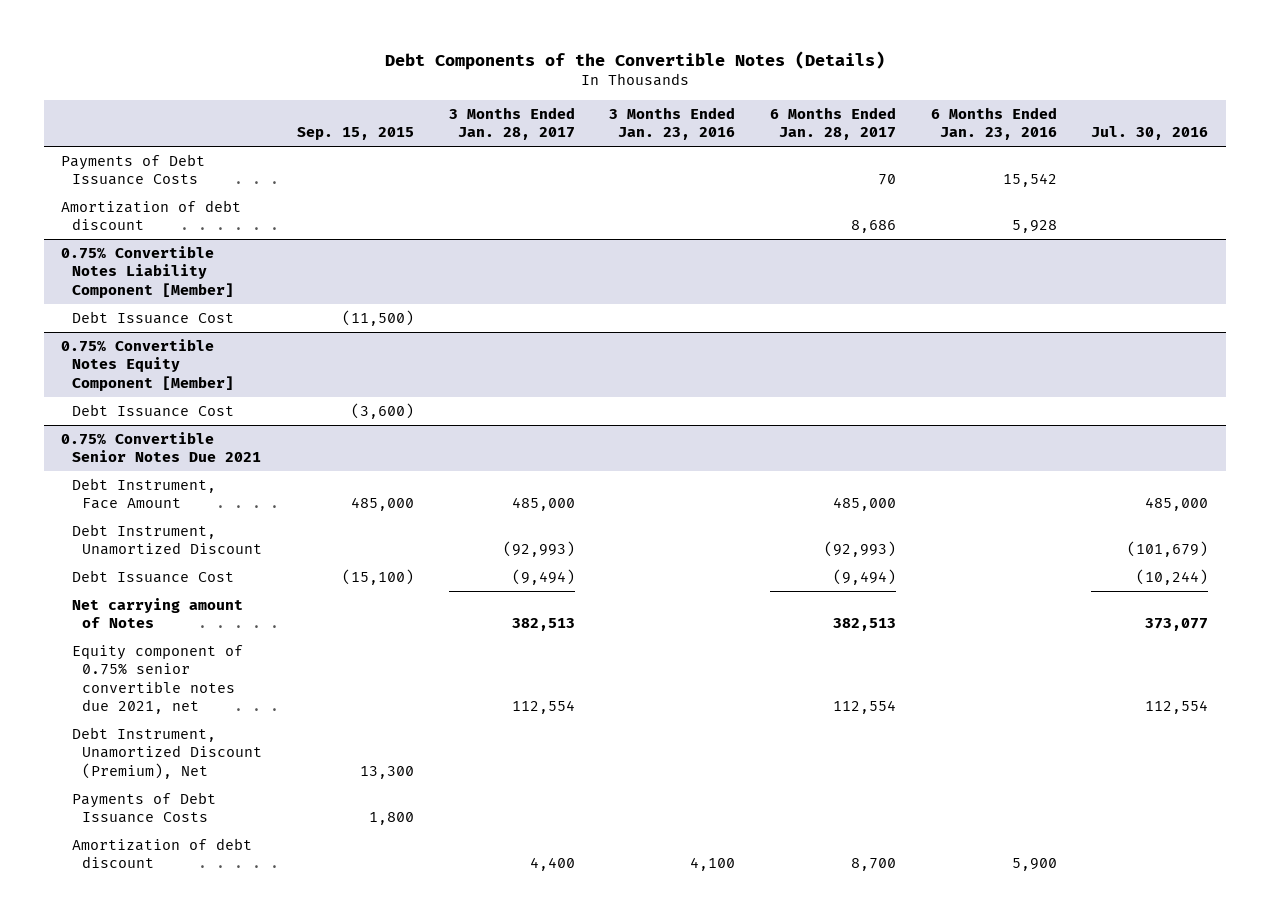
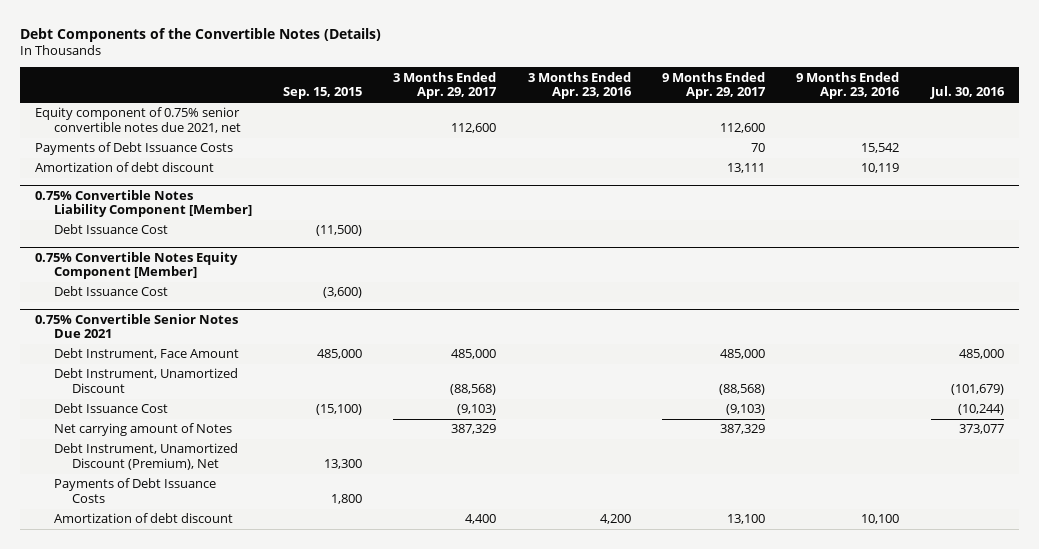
- | Sep. 15, 2015 | 3 Months Ended Jan. 28, 2017 | 3 Months Ended Jan. 23, 2016 | 6 Months Ended Jan. 28, 2017 | 6 Months Ended Jan. 23, 2016 | Jul. 30, 2016
+ | Sep. 15, 2015 | 3 Months Ended Apr. 29, 2017 | 3 Months Ended Apr. 23, 2016 | 9 Months Ended Apr. 29, 2017 | 9 Months Ended Apr. 23, 2016 | Jul. 30, 2016
+ Equity component of 0.75% senior convertible notes due 2021, net | | 112,600 | | 112,600 | |
@ 0.75% Convertible Senior Notes Due 2021
- Equity component of 0.75% senior convertible notes due 2021, net | | 112,554 | | 112,554 | | 112,554

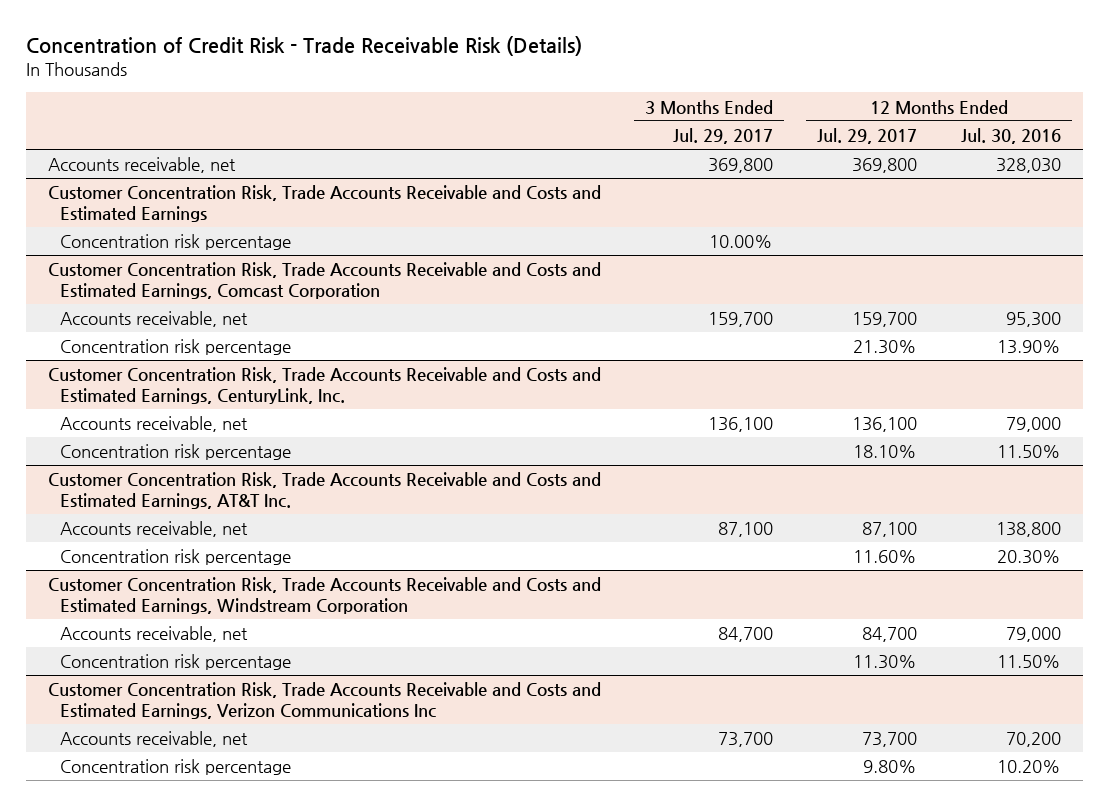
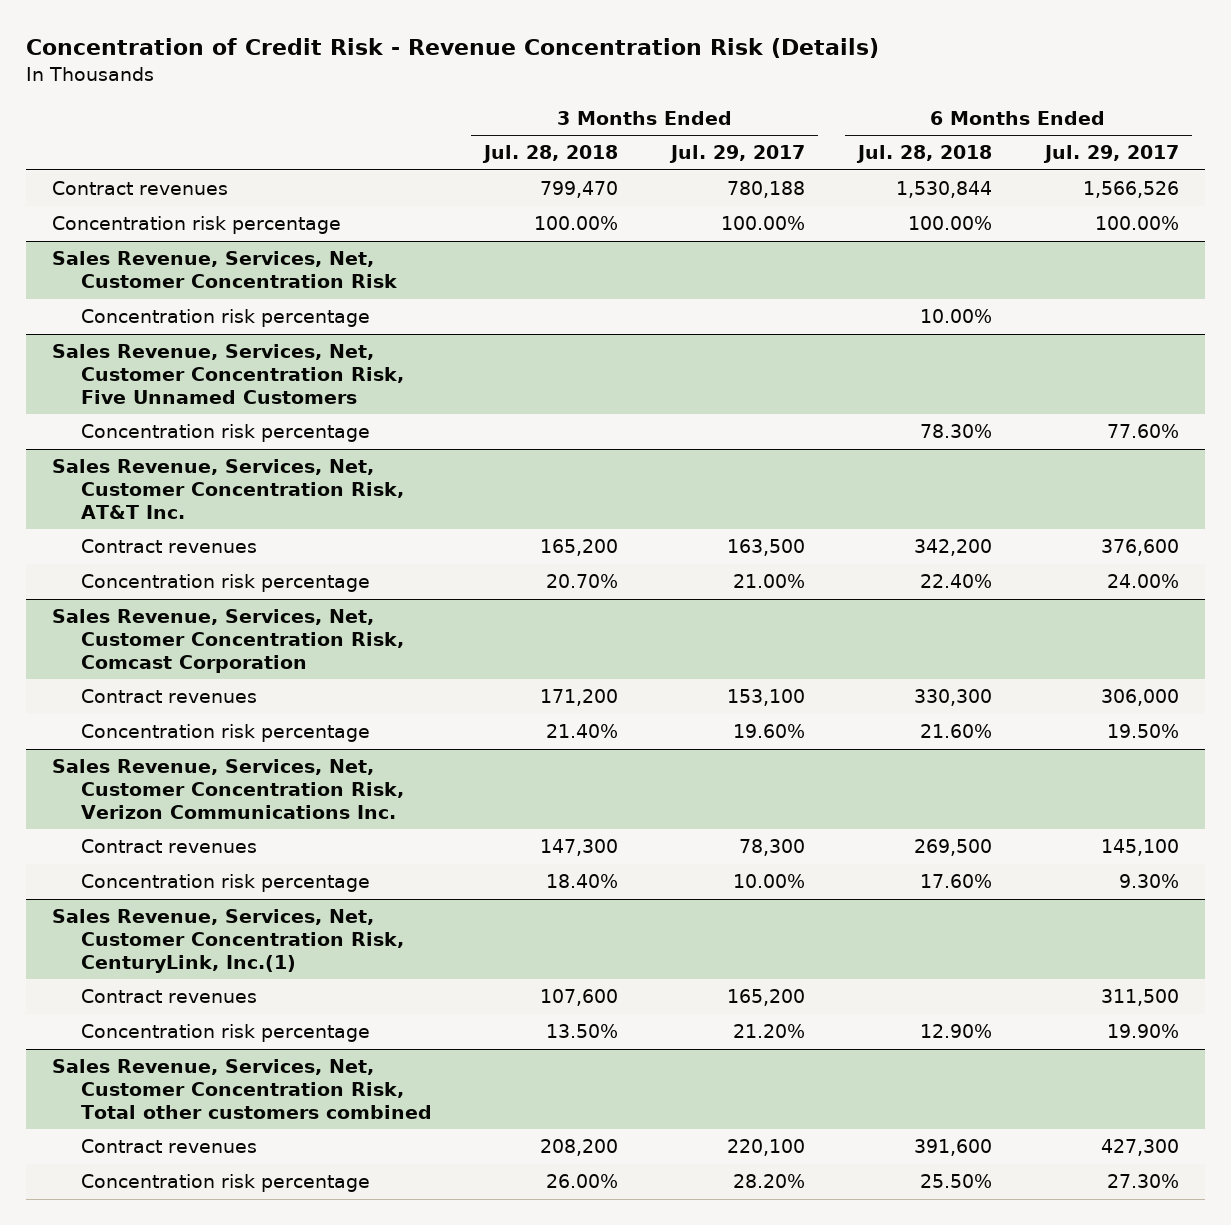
- Concentration of Credit Risk - Trade Receivable Risk (Details)
+ Concentration of Credit Risk - Revenue Concentration Risk (Details)
- | 3 Months Ended Jul. 29, 2017 | 12 Months Ended Jul. 29, 2017 | 12 Months Ended Jul. 30, 2016
+ | 3 Months Ended Jul. 28, 2018 | 3 Months Ended Jul. 29, 2017 | 6 Months Ended Jul. 28, 2018 | 6 Months Ended Jul. 29, 2017
- Accounts receivable, net | 369,800 | 369,800 | 328,030
- Customer Concentration Risk, Trade Accounts Receivable and Costs and Estimated Earnings
+ Contract revenues | 799,470 | 780,188 | 1,530,844 | 1,566,526
+ Concentration risk percentage | 100.00% | 100.00% | 100.00% | 100.00%
+ Sales Revenue, Services, Net, Customer Concentration Risk
+ Concentration risk percentage | | | 10.00% |
+ Sales Revenue, Services, Net, Customer Concentration Risk, Five Unnamed Customers
+ Concentration risk percentage | | | 78.30% | 77.60%
+ Sales Revenue, Services, Net, Customer Concentration Risk, AT&T Inc.
+ Contract revenues | 165,200 | 163,500 | 342,200 | 376,600
+ Concentration risk percentage | 20.70% | 21.00% | 22.40% | 24.00%
+ Sales Revenue, Services, Net, Customer Concentration Risk, Comcast Corporation
+ Contract revenues | 171,200 | 153,100 | 330,300 | 306,000
+ Concentration risk percentage | 21.40% | 19.60% | 21.60% | 19.50%
+ Sales Revenue, Services, Net, Customer Concentration Risk, Verizon Communications Inc.
+ Contract revenues | 147,300 | 78,300 | 269,500 | 145,100
- Customer Concentration Risk, Trade Accounts Receivable and Costs and Estimated Earnings, Comcast Corporation
- Accounts receivable, net | 159,700 | 159,700 | 95,300
- Concentration risk percentage | | 21.30% | 13.90%
- Customer Concentration Risk, Trade Accounts Receivable and Costs and Estimated Earnings, CenturyLink, Inc.
- Accounts receivable, net | 136,100 | 136,100 | 79,000
- Concentration risk percentage | | 18.10% | 11.50%
- Customer Concentration Risk, Trade Accounts Receivable and Costs and Estimated Earnings, AT&T Inc.
- Accounts receivable, net | 87,100 | 87,100 | 138,800
- Concentration risk percentage | | 11.60% | 20.30%
- Customer Concentration Risk, Trade Accounts Receivable and Costs and Estimated Earnings, Windstream Corporation
- Accounts receivable, net | 84,700 | 84,700 | 79,000
- Concentration risk percentage | | 11.30% | 11.50%
- Customer Concentration Risk, Trade Accounts Receivable and Costs and Estimated Earnings, Verizon Communications Inc
- Accounts receivable, net | 73,700 | 73,700 | 70,200
- Concentration risk percentage | | 9.80% | 10.20%
+ Sales Revenue, Services, Net, Customer Concentration Risk, CenturyLink, Inc.(1)
+ Contract revenues | 107,600 | 165,200 | | 311,500
+ Concentration risk percentage | 13.50% | 21.20% | 12.90% | 19.90%
+ Sales Revenue, Services, Net, Customer Concentration Risk, Total other customers combined
+ Contract revenues | 208,200 | 220,100 | 391,600 | 427,300
+ Concentration risk percentage | 26.00% | 28.20% | 25.50% | 27.30%

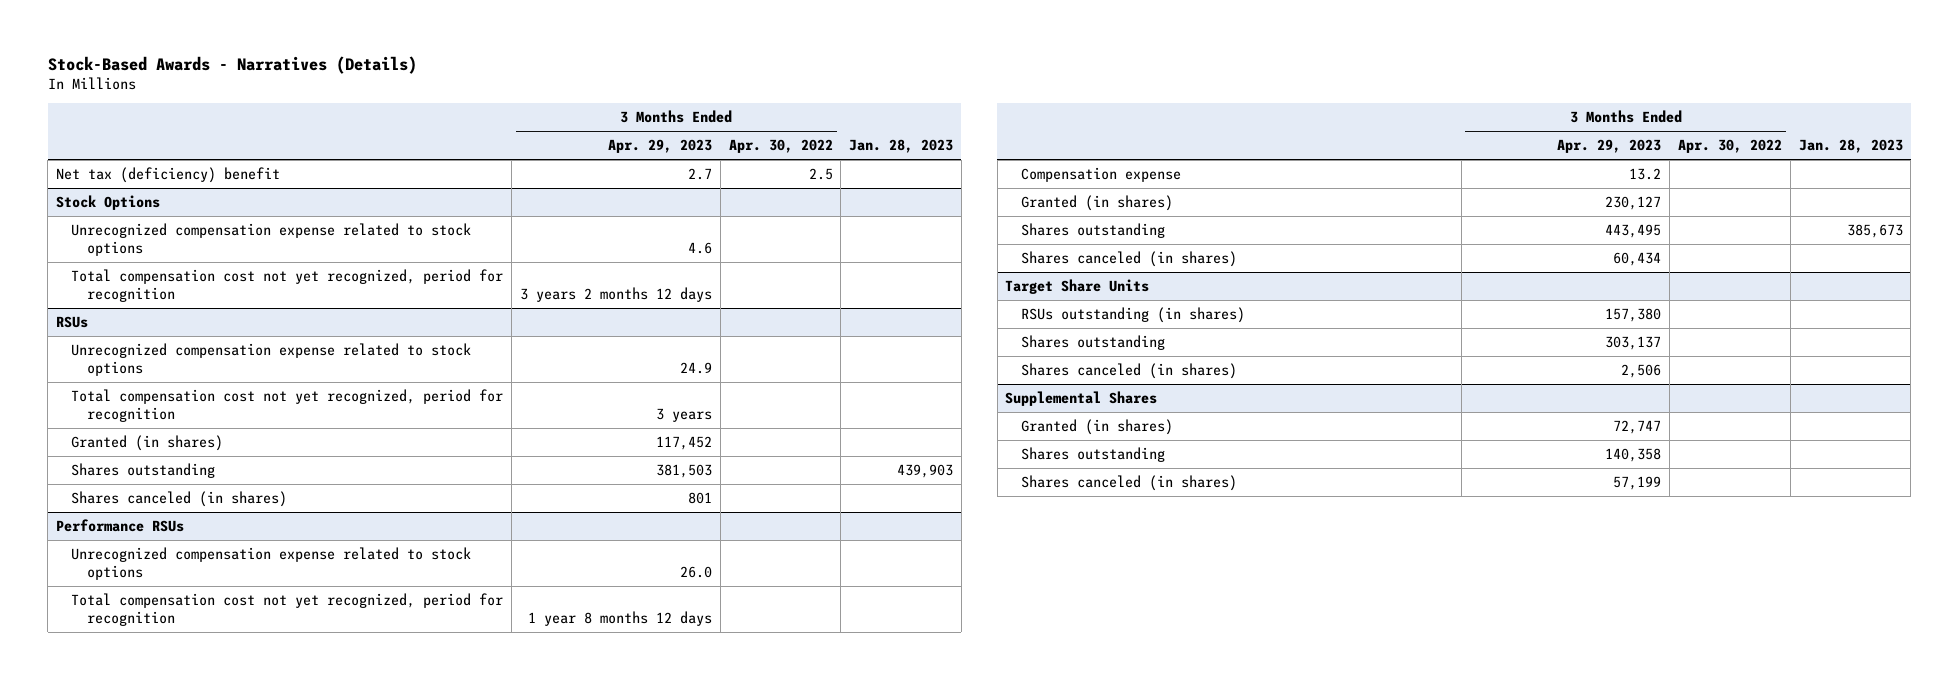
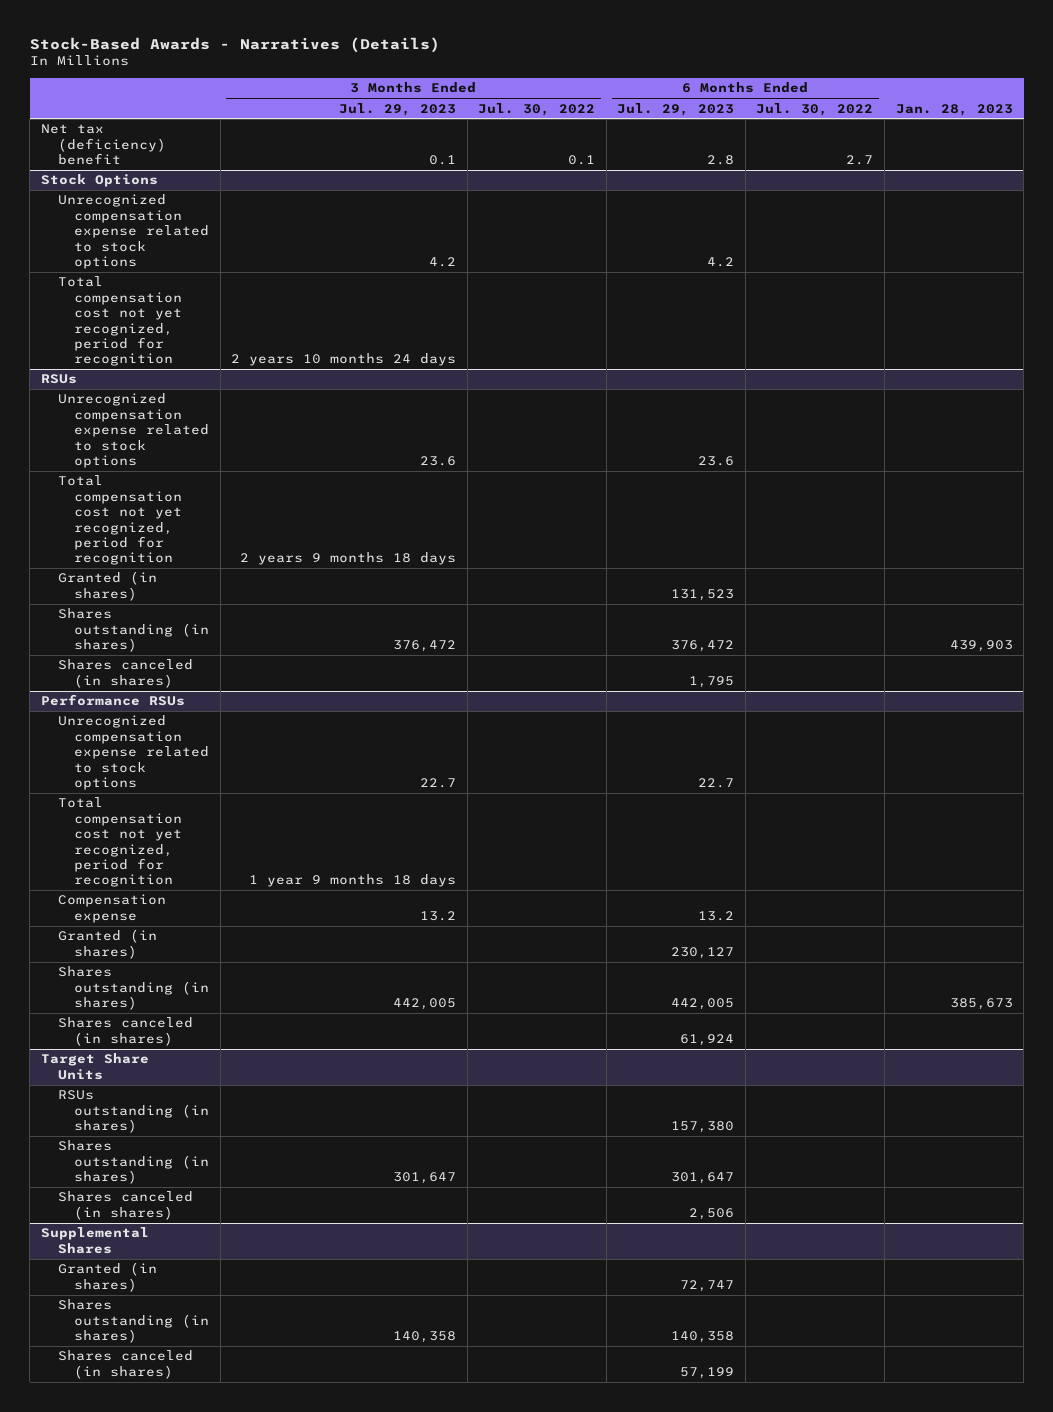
- | 3 Months Ended Apr. 29, 2023 | 3 Months Ended Apr. 30, 2022 | Jan. 28, 2023
+ | 3 Months Ended Jul. 29, 2023 | 3 Months Ended Jul. 30, 2022 | 6 Months Ended Jul. 29, 2023 | 6 Months Ended Jul. 30, 2022 | Jan. 28, 2023
@ RSUs
- Shares outstanding | 381,503 | | 439,903
+ Shares outstanding (in shares) | 376,472 | | 376,472 | | 439,903
@ Performance RSUs
- Shares outstanding | 443,495 | | 385,673
+ Shares outstanding (in shares) | 442,005 | | 442,005 | | 385,673
@ Target Share Units
- Shares outstanding | 303,137 | |
+ Shares outstanding (in shares) | 301,647 | | 301,647 | |
@ Supplemental Shares
- Shares outstanding | 140,358 | |
+ Shares outstanding (in shares) | 140,358 | | 140,358 | |

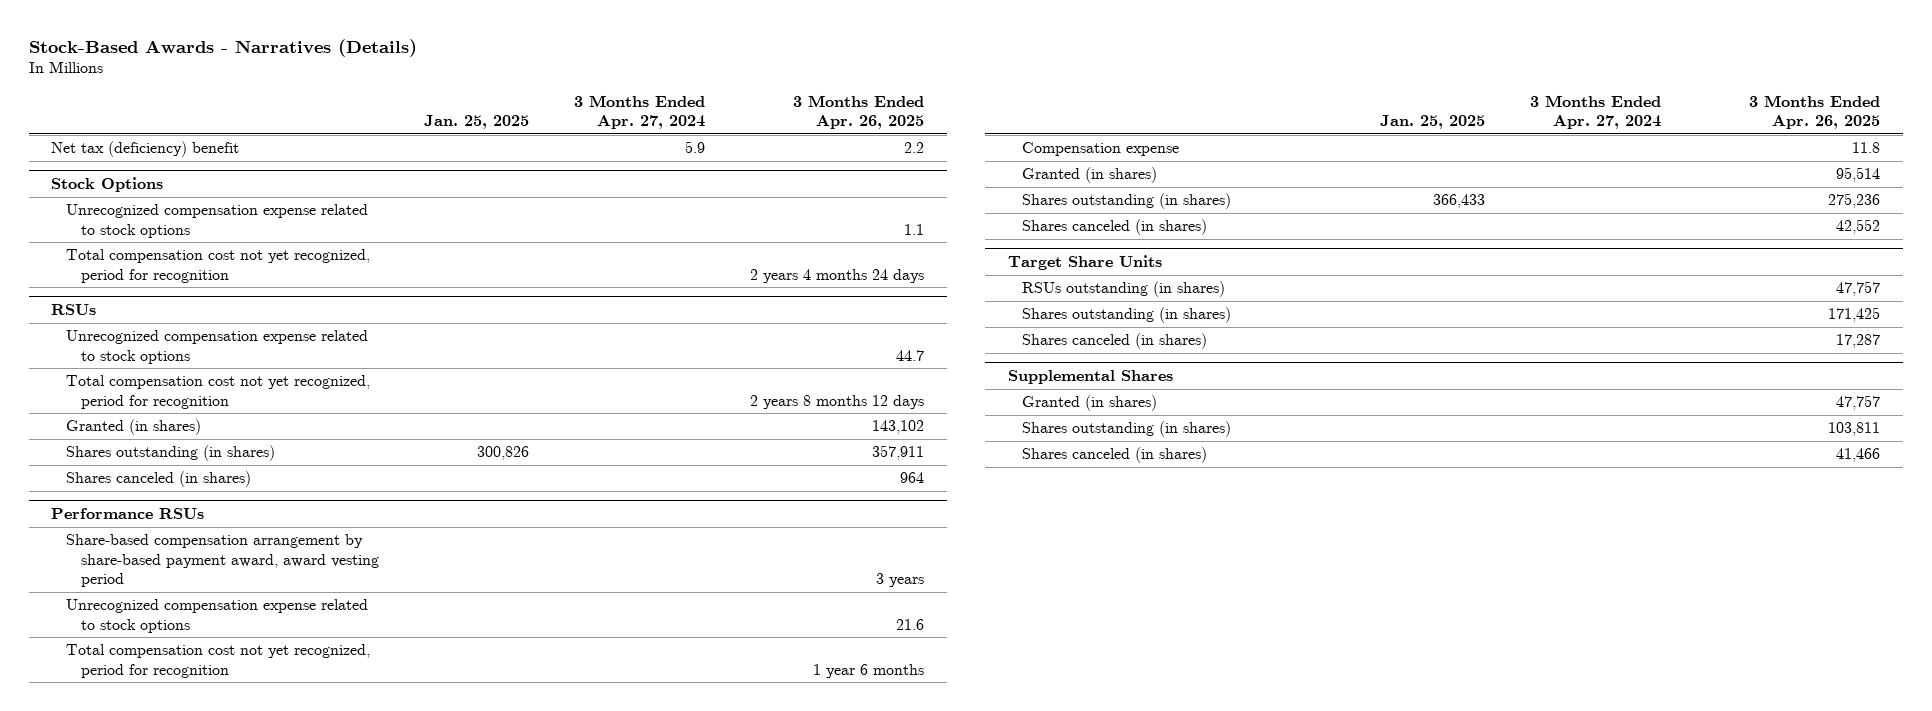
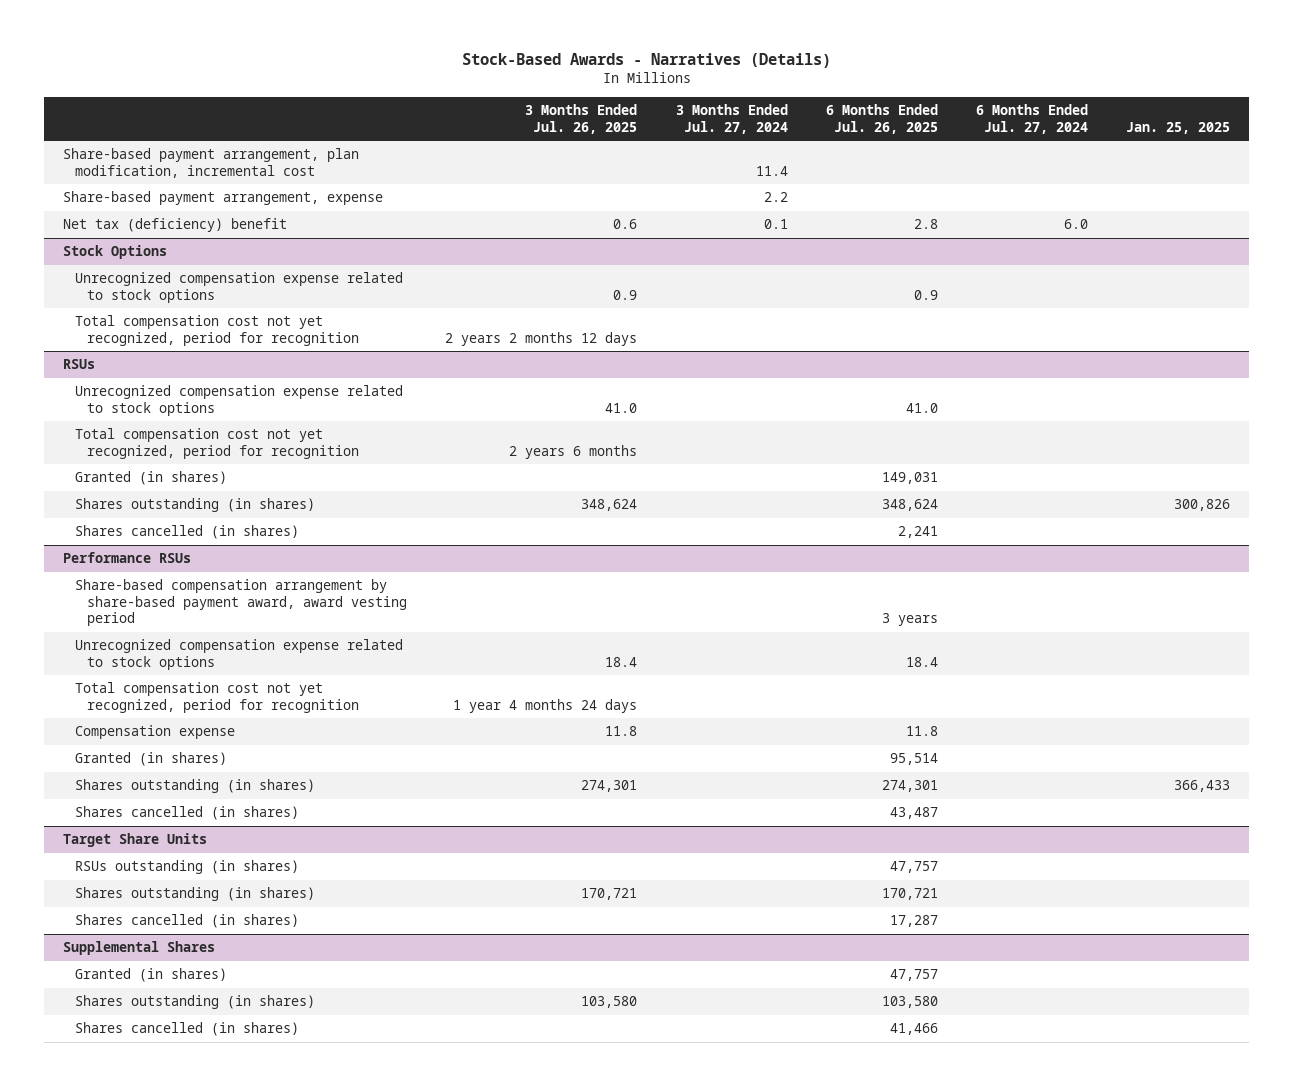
- | Jan. 25, 2025 | 3 Months Ended Apr. 27, 2024 | 3 Months Ended Apr. 26, 2025
+ | 3 Months Ended Jul. 26, 2025 | 3 Months Ended Jul. 27, 2024 | 6 Months Ended Jul. 26, 2025 | 6 Months Ended Jul. 27, 2024 | Jan. 25, 2025
+ Share-based payment arrangement, plan modification, incremental cost | | 11.4 | | |
+ Share-based payment arrangement, expense | | 2.2 | | |
@ RSUs
- Shares canceled (in shares) | | | 964
+ Shares cancelled (in shares) | | | 2,241 | |
@ Performance RSUs
- Shares canceled (in shares) | | | 42,552
+ Shares cancelled (in shares) | | | 43,487 | |
@ Target Share Units
- Shares canceled (in shares) | | | 17,287
+ Shares cancelled (in shares) | | | 17,287 | |
@ Supplemental Shares
- Shares canceled (in shares) | | | 41,466
+ Shares cancelled (in shares) | | | 41,466 | |

